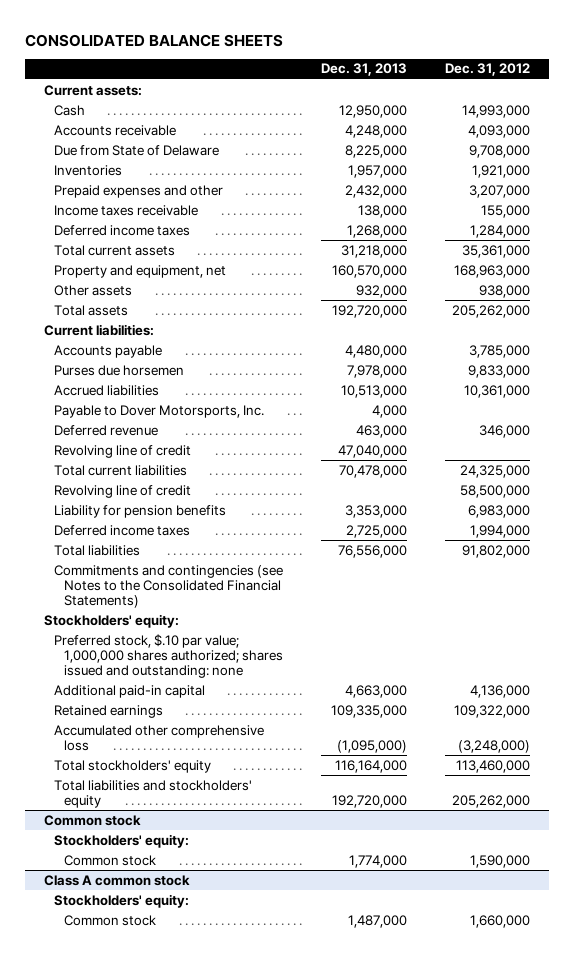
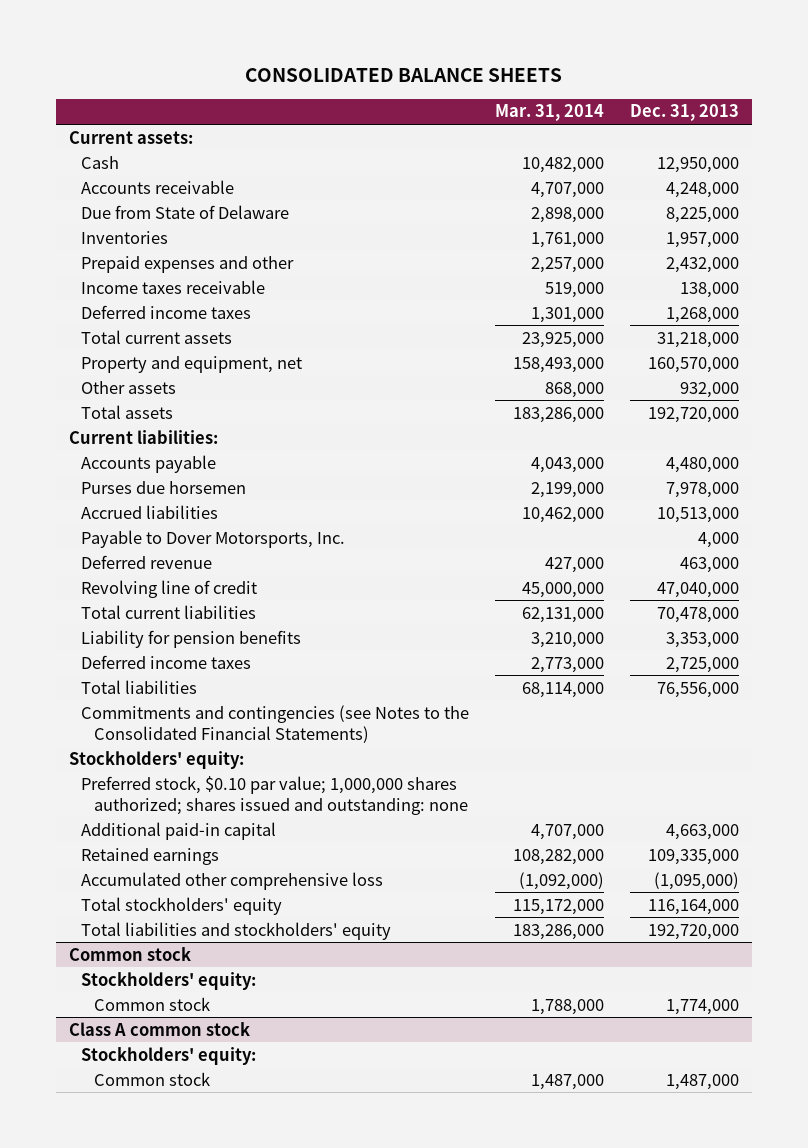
- | Dec. 31, 2013 | Dec. 31, 2012
+ | Mar. 31, 2014 | Dec. 31, 2013
- Revolving line of credit | | 58,500,000
- Preferred stock, $.10 par value; 1,000,000 shares authorized; shares issued and outstanding: none
+ Preferred stock, $0.10 par value; 1,000,000 shares authorized; shares issued and outstanding: none

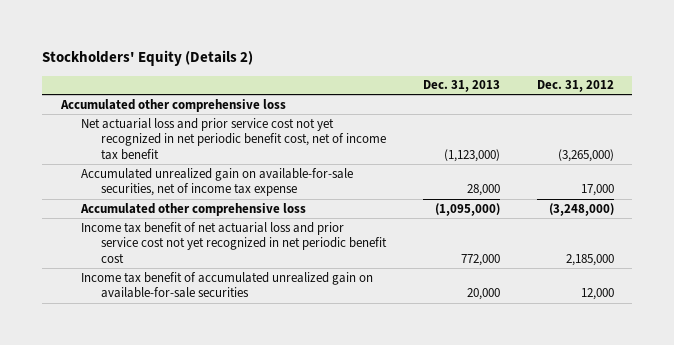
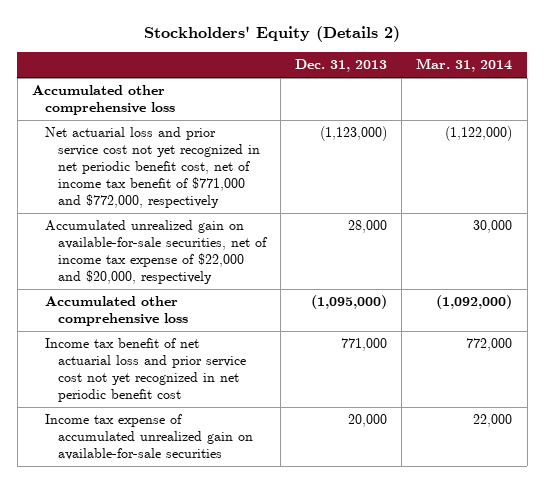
- | Dec. 31, 2013 | Dec. 31, 2012
+ | Dec. 31, 2013 | Mar. 31, 2014
- Net actuarial loss and prior service cost not yet recognized in net periodic benefit cost, net of income tax benefit | (1,123,000) | (3,265,000)
- Accumulated unrealized gain on available-for-sale securities, net of income tax expense | 28,000 | 17,000
+ Net actuarial loss and prior service cost not yet recognized in net periodic benefit cost, net of income tax benefit of $771,000 and $772,000, respectively | (1,123,000) | (1,122,000)
+ Accumulated unrealized gain on available-for-sale securities, net of income tax expense of $22,000 and $20,000, respectively | 28,000 | 30,000
- Income tax benefit of net actuarial loss and prior service cost not yet recognized in net periodic benefit cost | 772,000 | 2,185,000
- Income tax benefit of accumulated unrealized gain on available-for-sale securities | 20,000 | 12,000
+ Income tax benefit of net actuarial loss and prior service cost not yet recognized in net periodic benefit cost | 771,000 | 772,000
+ Income tax expense of accumulated unrealized gain on available-for-sale securities | 20,000 | 22,000

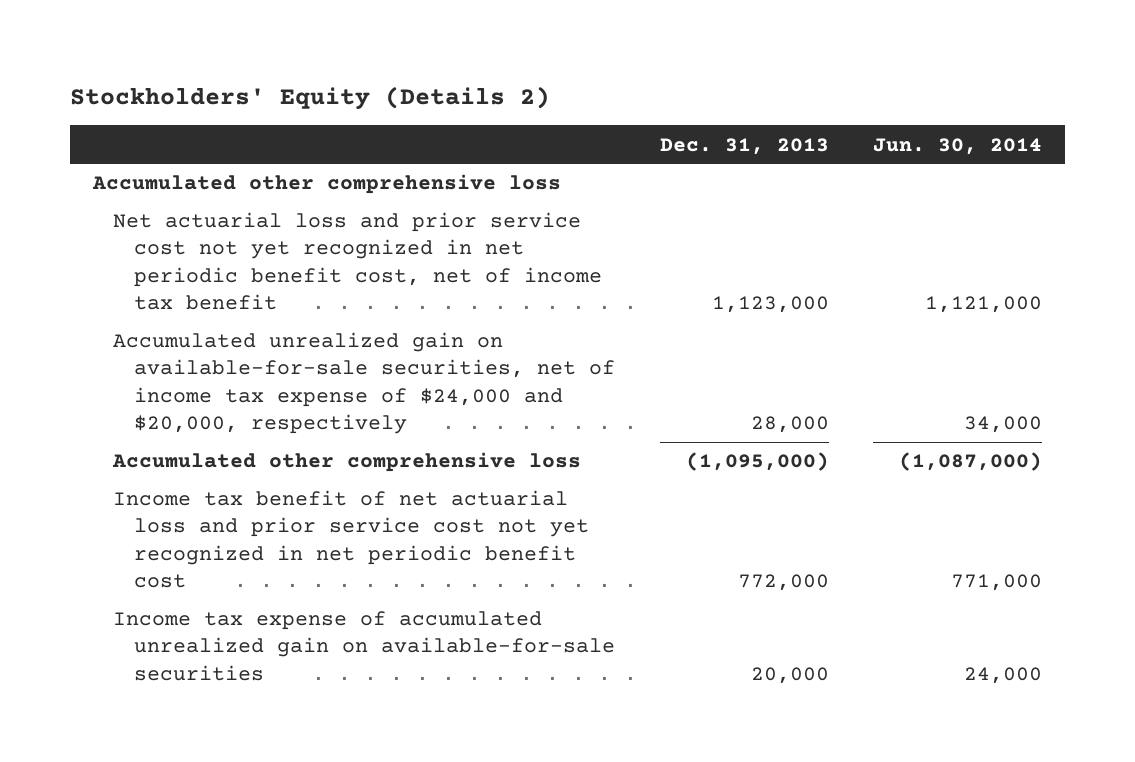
- | Dec. 31, 2013 | Mar. 31, 2014
+ | Dec. 31, 2013 | Jun. 30, 2014
- Net actuarial loss and prior service cost not yet recognized in net periodic benefit cost, net of income tax benefit of $771,000 and $772,000, respectively | (1,123,000) | (1,122,000)
- Accumulated unrealized gain on available-for-sale securities, net of income tax expense of $22,000 and $20,000, respectively | 28,000 | 30,000
+ Net actuarial loss and prior service cost not yet recognized in net periodic benefit cost, net of income tax benefit | 1,123,000 | 1,121,000
+ Accumulated unrealized gain on available-for-sale securities, net of income tax expense of $24,000 and $20,000, respectively | 28,000 | 34,000
- Income tax benefit of net actuarial loss and prior service cost not yet recognized in net periodic benefit cost | 771,000 | 772,000
+ Income tax benefit of net actuarial loss and prior service cost not yet recognized in net periodic benefit cost | 772,000 | 771,000

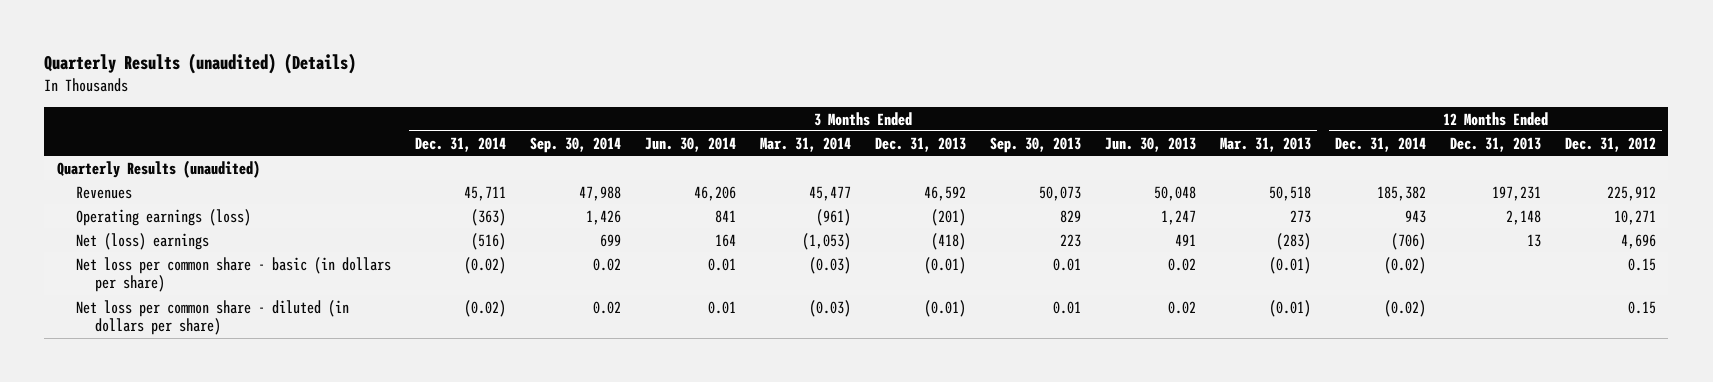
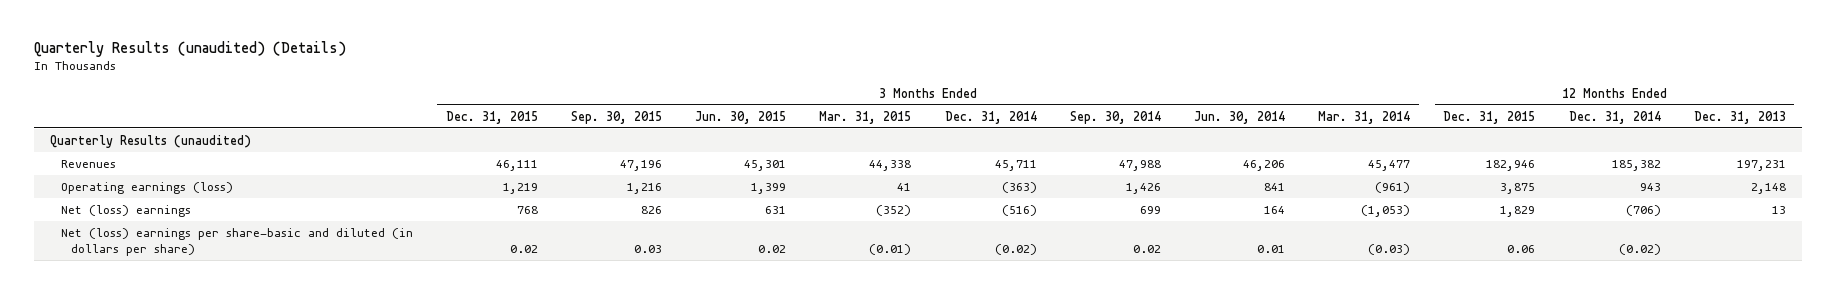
- | 3 Months Ended Dec. 31, 2014 | 3 Months Ended Sep. 30, 2014 | 3 Months Ended Jun. 30, 2014 | 3 Months Ended Mar. 31, 2014 | 3 Months Ended Dec. 31, 2013 | 3 Months Ended Sep. 30, 2013 | 3 Months Ended Jun. 30, 2013 | 3 Months Ended Mar. 31, 2013 | 12 Months Ended Dec. 31, 2014 | 12 Months Ended Dec. 31, 2013 | 12 Months Ended Dec. 31, 2012
+ | 3 Months Ended Dec. 31, 2015 | 3 Months Ended Sep. 30, 2015 | 3 Months Ended Jun. 30, 2015 | 3 Months Ended Mar. 31, 2015 | 3 Months Ended Dec. 31, 2014 | 3 Months Ended Sep. 30, 2014 | 3 Months Ended Jun. 30, 2014 | 3 Months Ended Mar. 31, 2014 | 12 Months Ended Dec. 31, 2015 | 12 Months Ended Dec. 31, 2014 | 12 Months Ended Dec. 31, 2013
- Net loss per common share - basic (in dollars per share) | (0.02) | 0.02 | 0.01 | (0.03) | (0.01) | 0.01 | 0.02 | (0.01) | (0.02) | | 0.15
- Net loss per common share - diluted (in dollars per share) | (0.02) | 0.02 | 0.01 | (0.03) | (0.01) | 0.01 | 0.02 | (0.01) | (0.02) | | 0.15
+ Net (loss) earnings per share-basic and diluted (in dollars per share) | 0.02 | 0.03 | 0.02 | (0.01) | (0.02) | 0.02 | 0.01 | (0.03) | 0.06 | (0.02) |

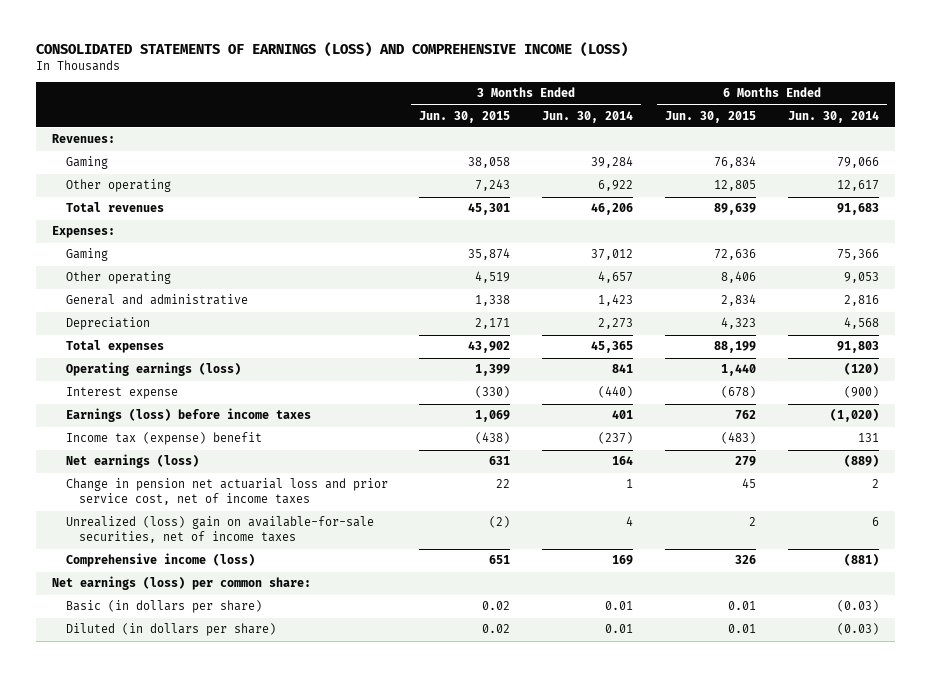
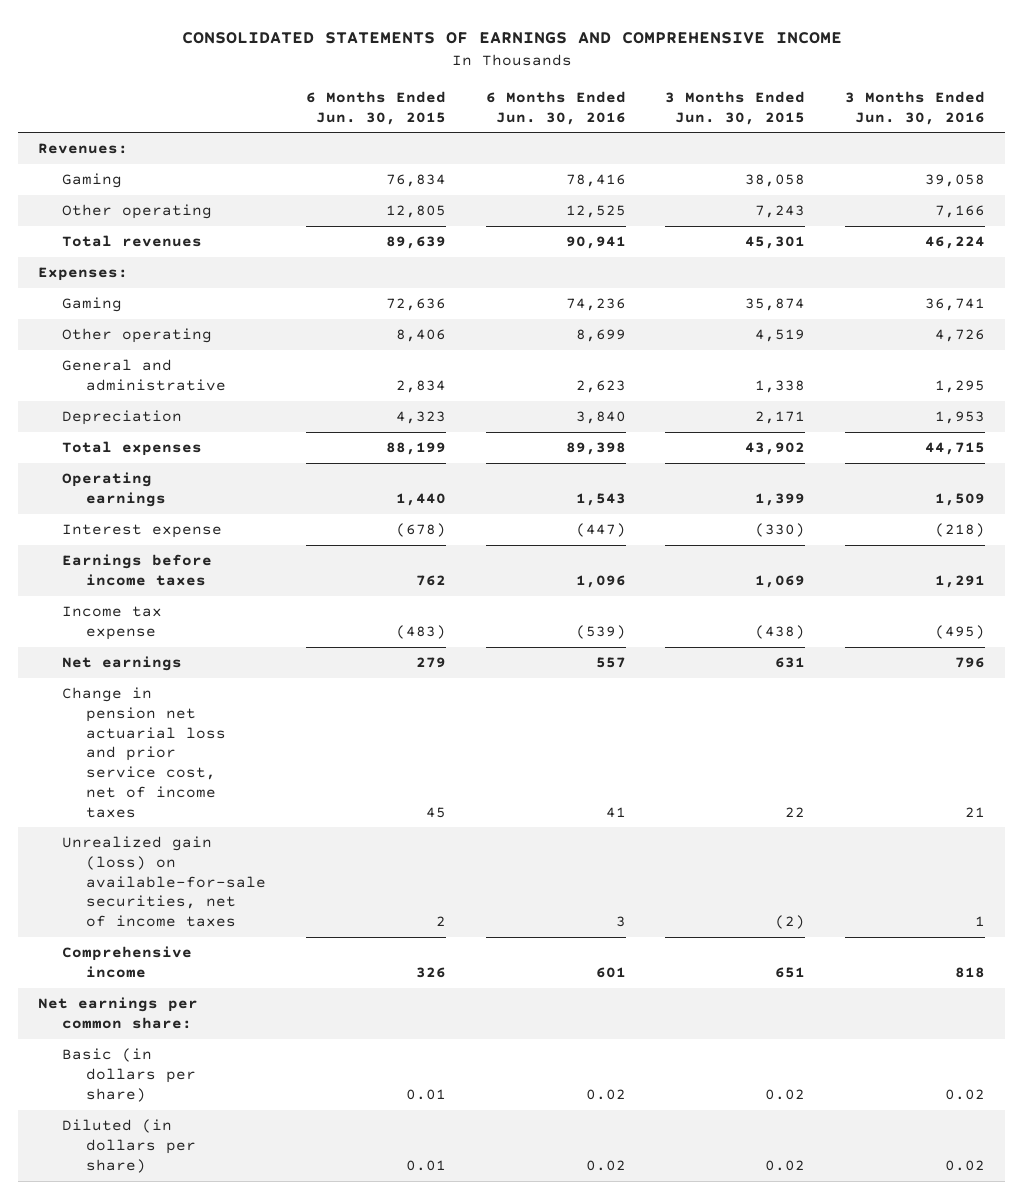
- CONSOLIDATED STATEMENTS OF EARNINGS (LOSS) AND COMPREHENSIVE INCOME (LOSS)
+ CONSOLIDATED STATEMENTS OF EARNINGS AND COMPREHENSIVE INCOME
- | 3 Months Ended Jun. 30, 2015 | 3 Months Ended Jun. 30, 2014 | 6 Months Ended Jun. 30, 2015 | 6 Months Ended Jun. 30, 2014
+ | 6 Months Ended Jun. 30, 2015 | 6 Months Ended Jun. 30, 2016 | 3 Months Ended Jun. 30, 2015 | 3 Months Ended Jun. 30, 2016
- Operating earnings (loss) | 1,399 | 841 | 1,440 | (120)
+ Operating earnings | 1,440 | 1,543 | 1,399 | 1,509
- Earnings (loss) before income taxes | 1,069 | 401 | 762 | (1,020)
- Income tax (expense) benefit | (438) | (237) | (483) | 131
- Net earnings (loss) | 631 | 164 | 279 | (889)
+ Earnings before income taxes | 762 | 1,096 | 1,069 | 1,291
+ Income tax expense | (483) | (539) | (438) | (495)
+ Net earnings | 279 | 557 | 631 | 796
- Unrealized (loss) gain on available-for-sale securities, net of income taxes | (2) | 4 | 2 | 6
- Comprehensive income (loss) | 651 | 169 | 326 | (881)
- Net earnings (loss) per common share:
+ Unrealized gain (loss) on available-for-sale securities, net of income taxes | 2 | 3 | (2) | 1
+ Comprehensive income | 326 | 601 | 651 | 818
+ Net earnings per common share:

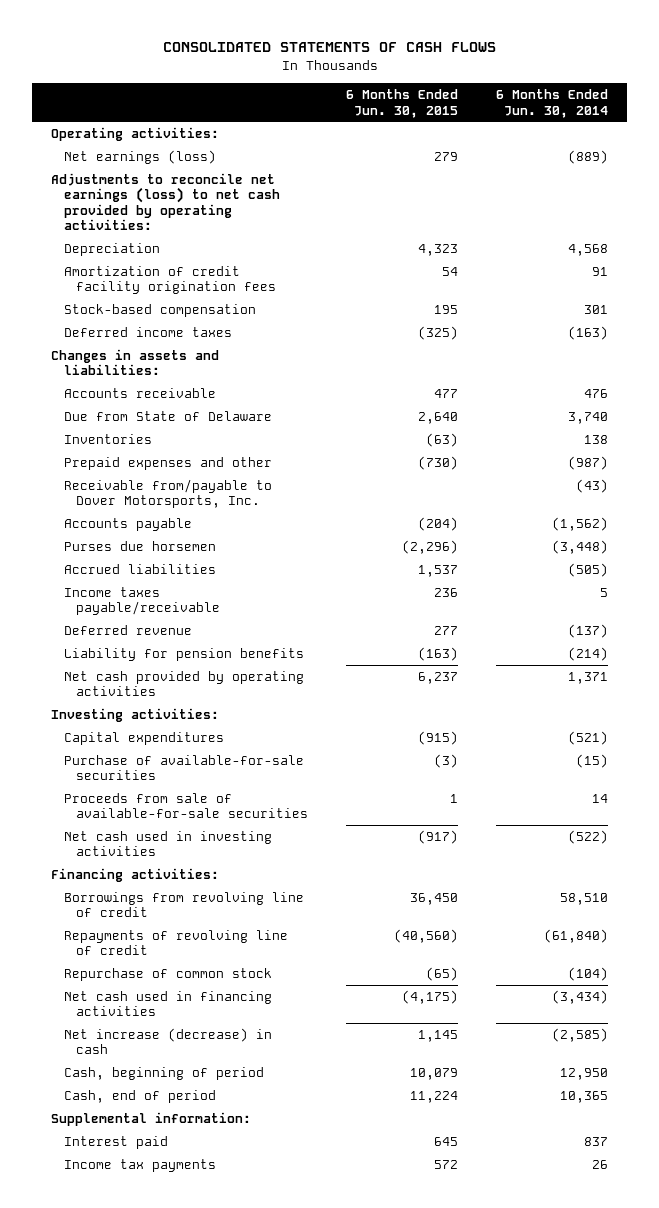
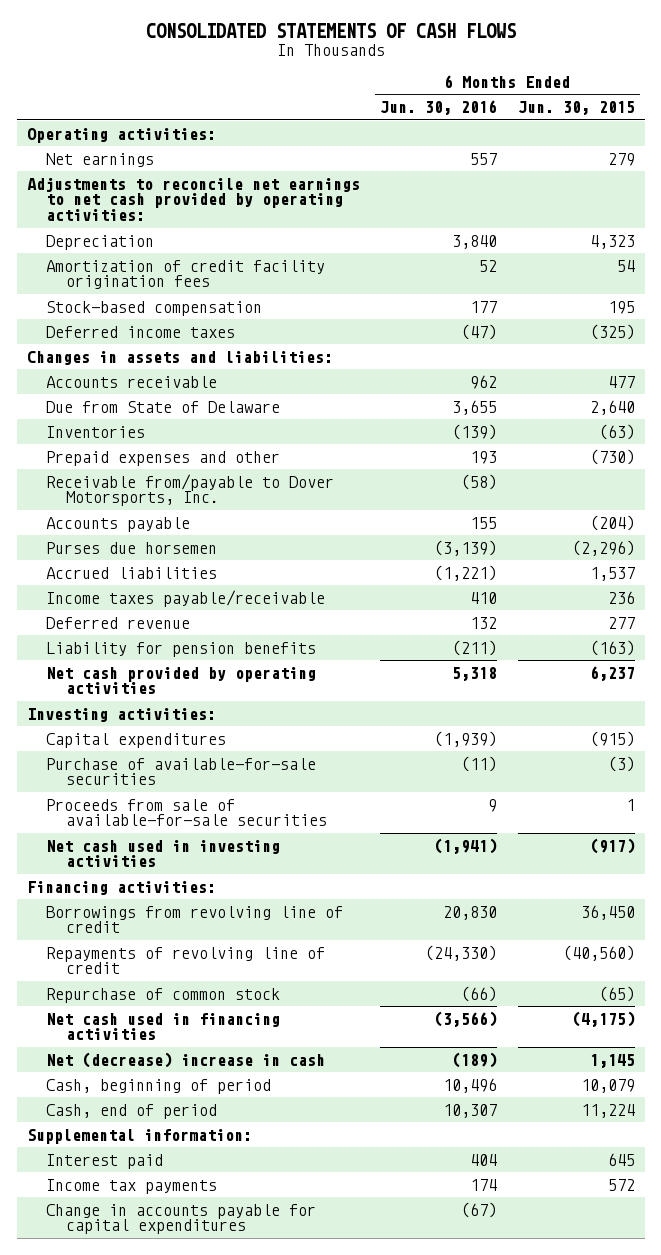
- | 6 Months Ended Jun. 30, 2015 | 6 Months Ended Jun. 30, 2014
+ | 6 Months Ended Jun. 30, 2016 | 6 Months Ended Jun. 30, 2015
- Net earnings (loss) | 279 | (889)
- Adjustments to reconcile net earnings (loss) to net cash provided by operating activities:
+ Net earnings | 557 | 279
+ Adjustments to reconcile net earnings to net cash provided by operating activities:
- Net increase (decrease) in cash | 1,145 | (2,585)
+ Net (decrease) increase in cash | (189) | 1,145
+ Change in accounts payable for capital expenditures | (67) |

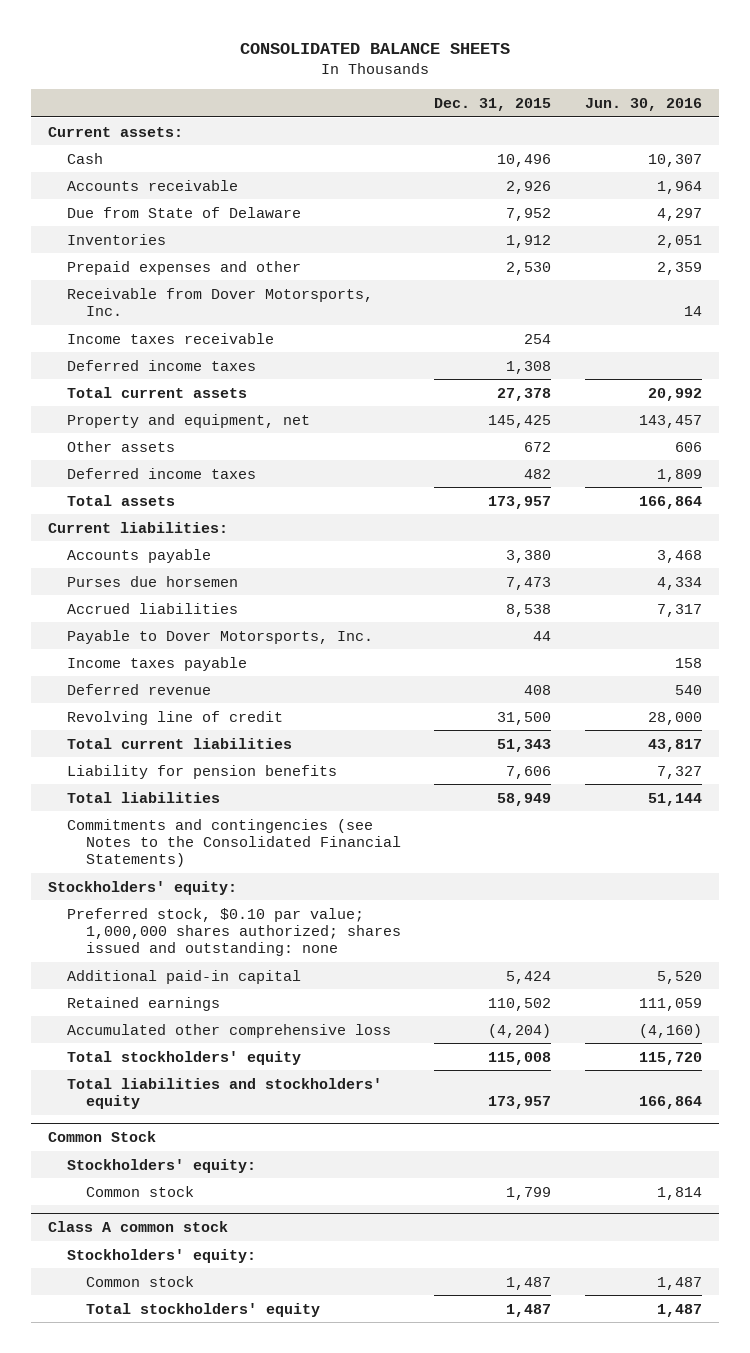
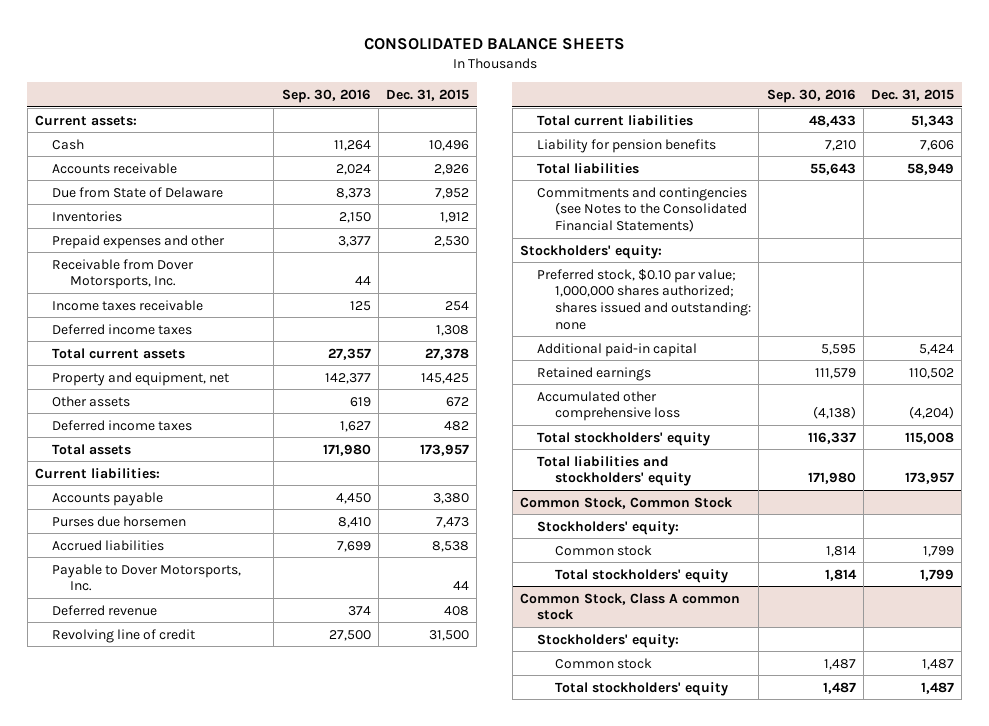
- | Dec. 31, 2015 | Jun. 30, 2016
+ | Sep. 30, 2016 | Dec. 31, 2015
- Income taxes payable | | 158
- Common Stock
+ Common Stock, Common Stock
- Class A common stock
+ Total stockholders' equity | 1,814 | 1,799
+ Common Stock, Class A common stock

